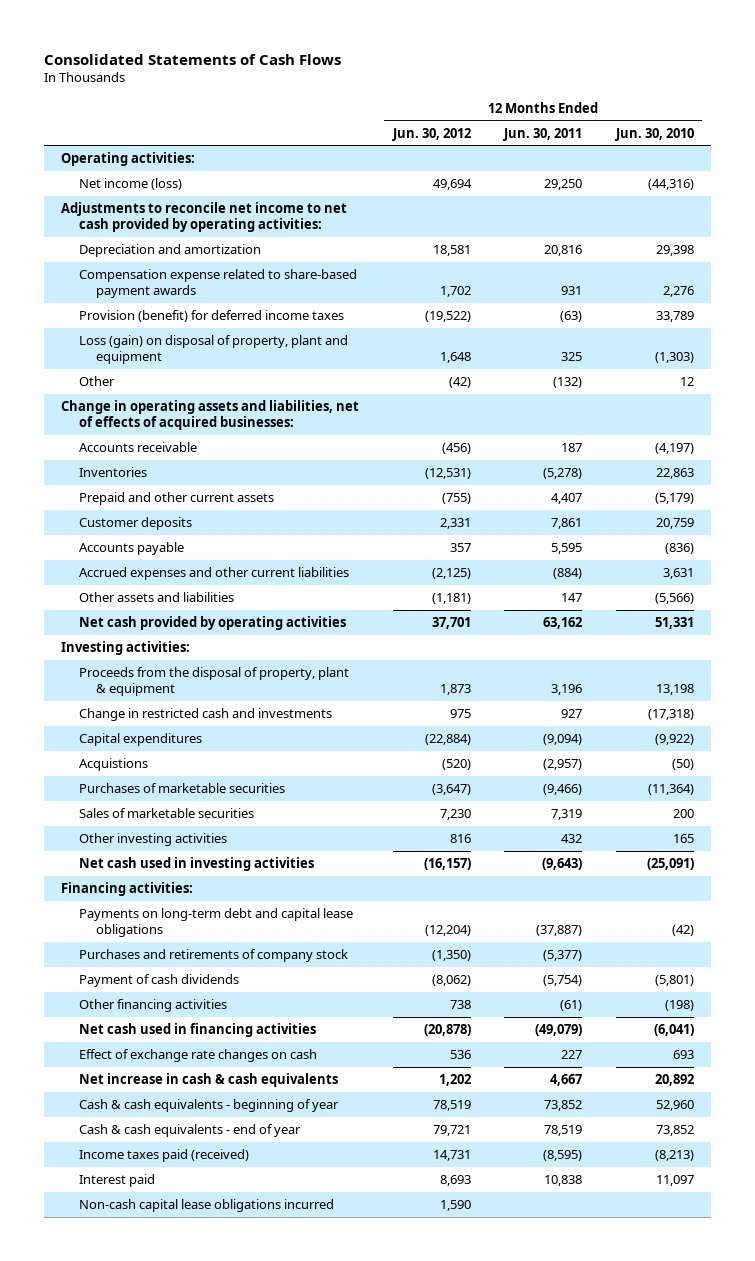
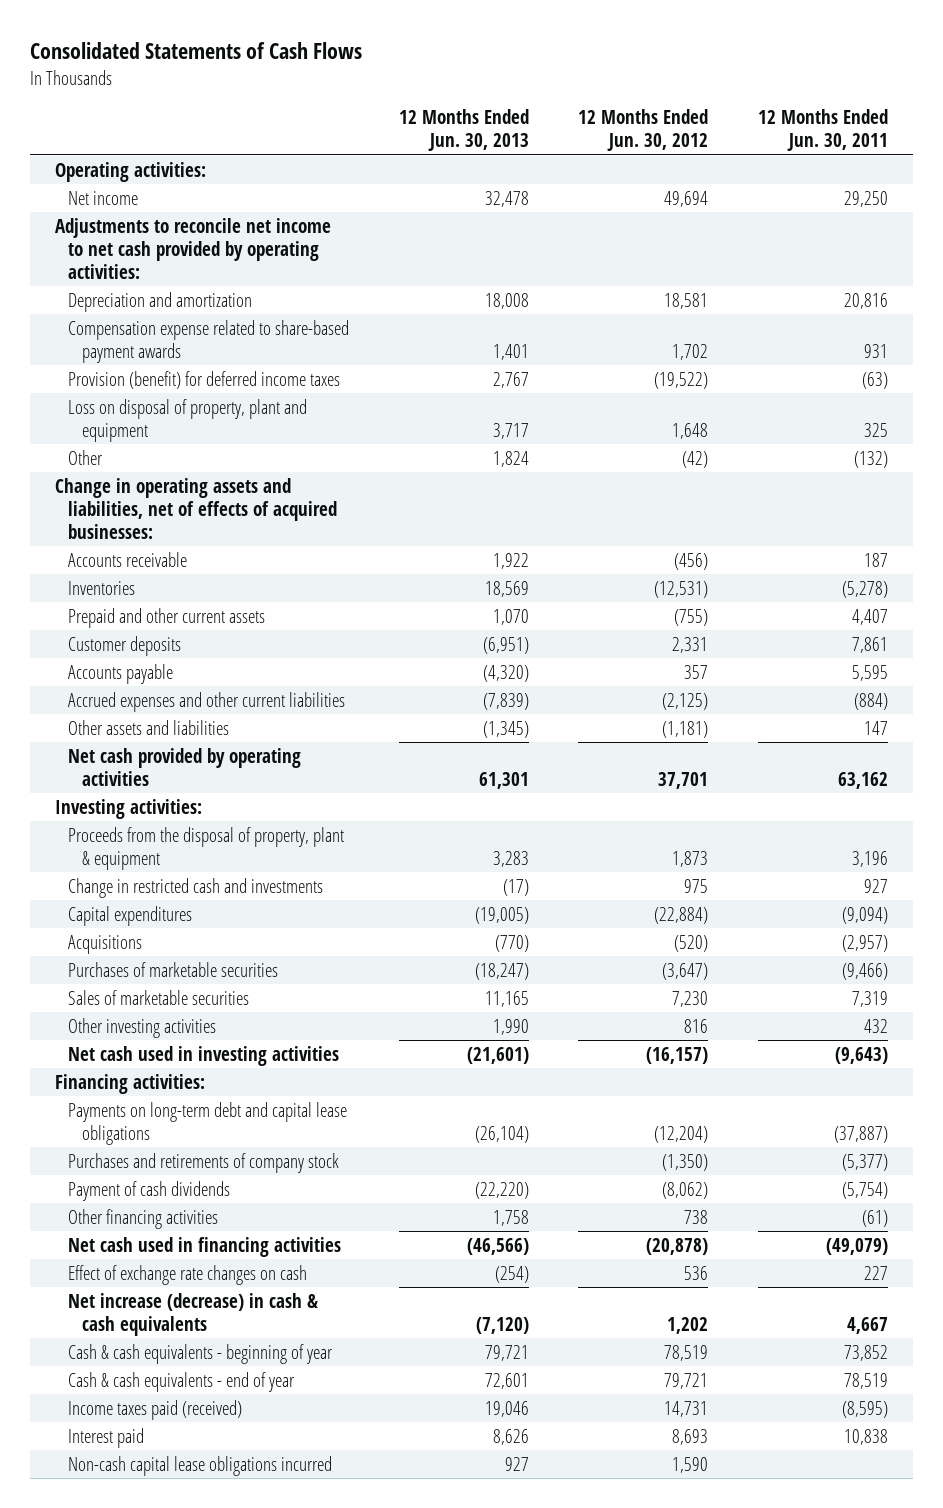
- | 12 Months Ended Jun. 30, 2012 | 12 Months Ended Jun. 30, 2011 | 12 Months Ended Jun. 30, 2010
+ | 12 Months Ended Jun. 30, 2013 | 12 Months Ended Jun. 30, 2012 | 12 Months Ended Jun. 30, 2011
- Net income (loss) | 49,694 | 29,250 | (44,316)
+ Net income | 32,478 | 49,694 | 29,250
- Loss (gain) on disposal of property, plant and equipment | 1,648 | 325 | (1,303)
+ Loss on disposal of property, plant and equipment | 3,717 | 1,648 | 325
- Acquistions | (520) | (2,957) | (50)
+ Acquisitions | (770) | (520) | (2,957)
- Net increase in cash & cash equivalents | 1,202 | 4,667 | 20,892
+ Net increase (decrease) in cash & cash equivalents | (7,120) | 1,202 | 4,667

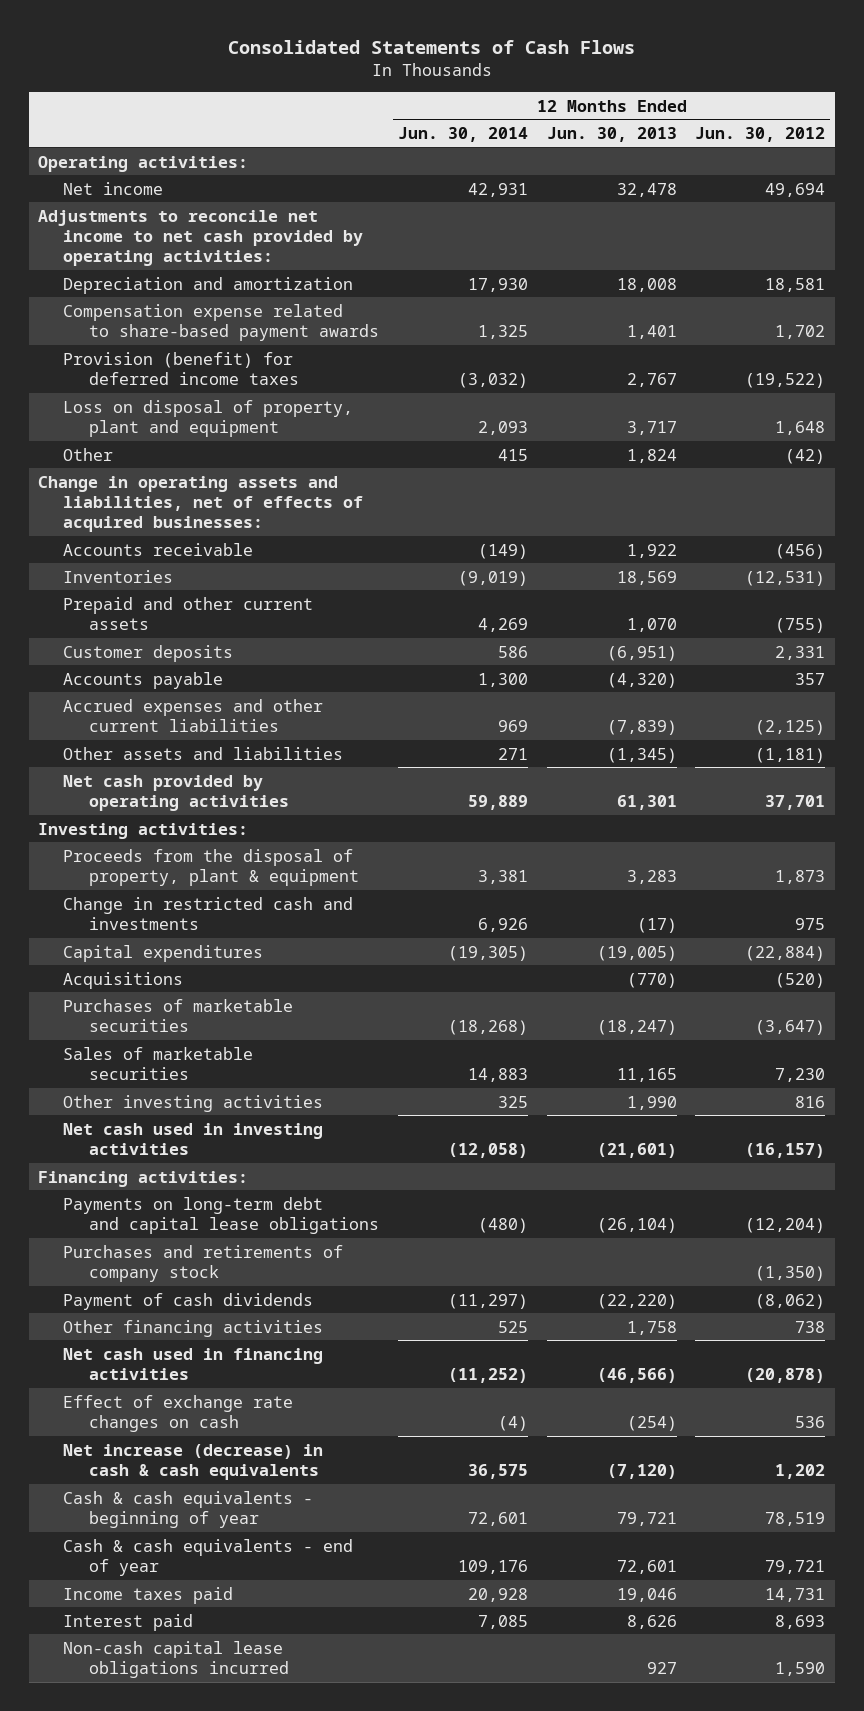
- | 12 Months Ended Jun. 30, 2013 | 12 Months Ended Jun. 30, 2012 | 12 Months Ended Jun. 30, 2011
+ | 12 Months Ended Jun. 30, 2014 | 12 Months Ended Jun. 30, 2013 | 12 Months Ended Jun. 30, 2012
- Income taxes paid (received) | 19,046 | 14,731 | (8,595)
+ Income taxes paid | 20,928 | 19,046 | 14,731

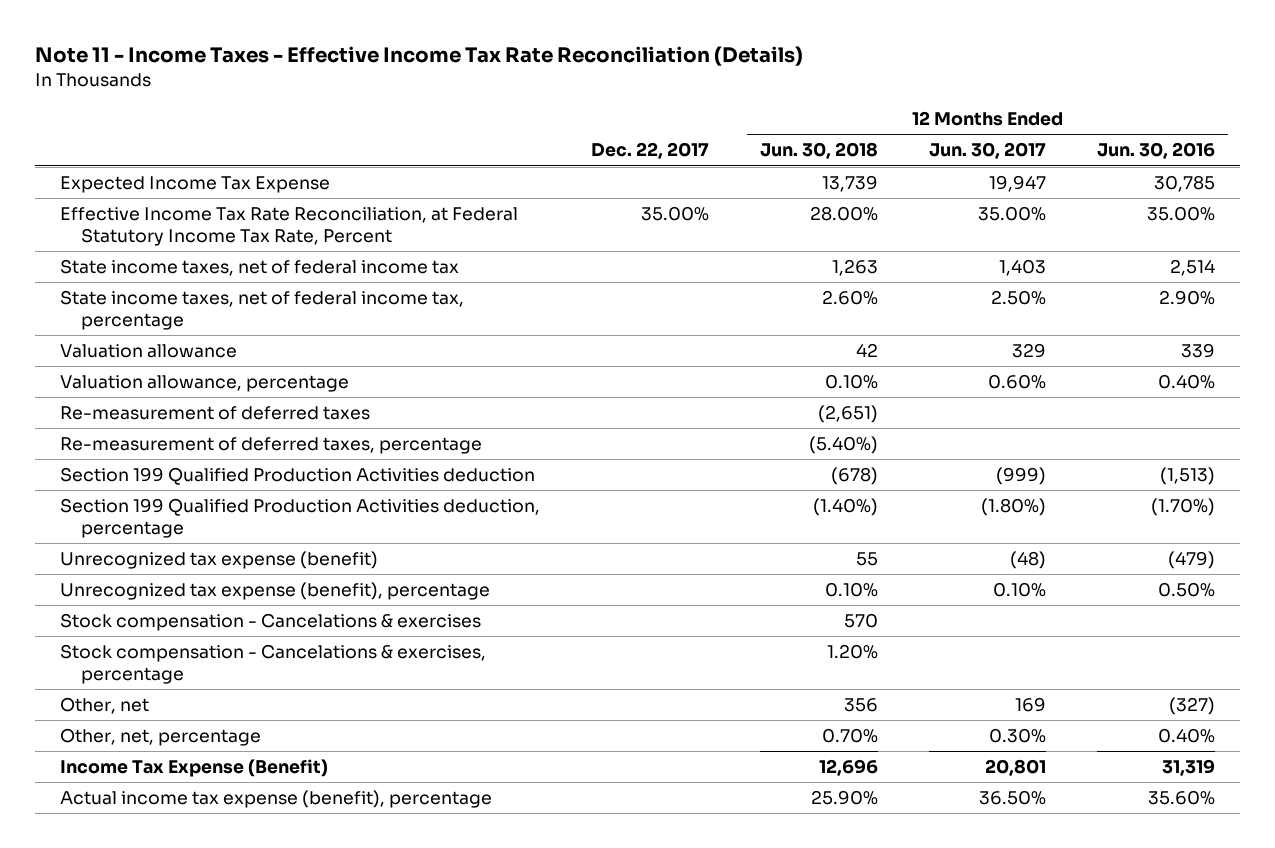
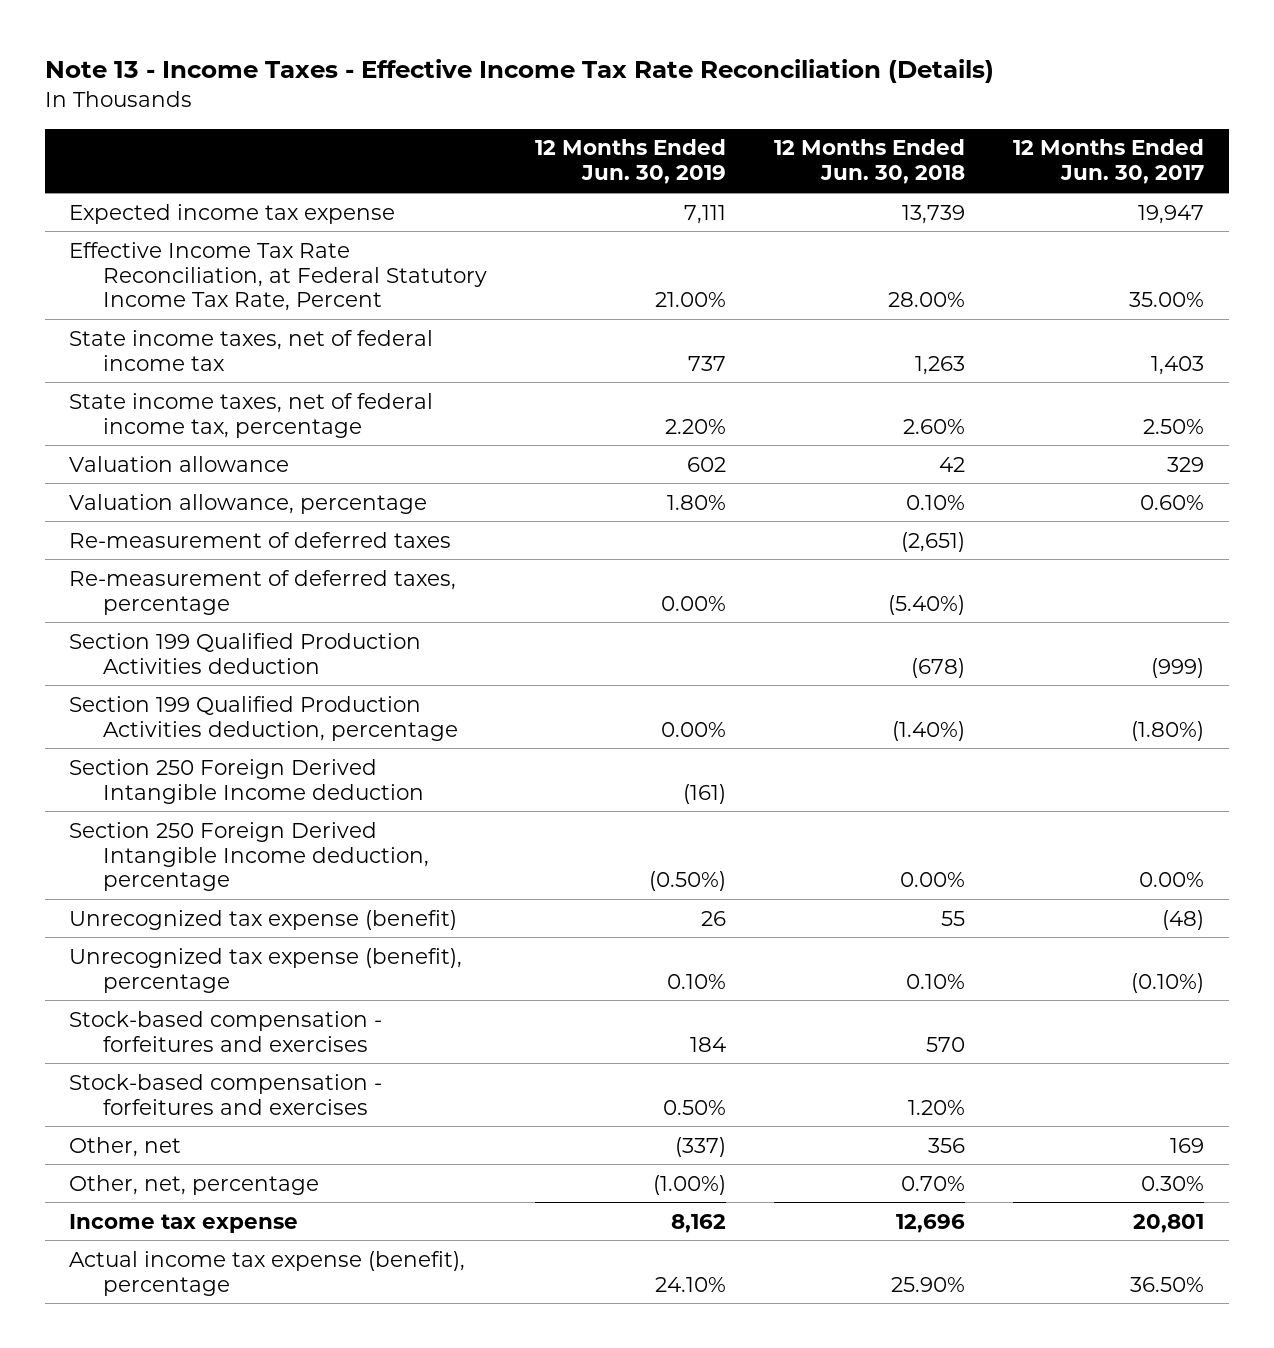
- Note 11 - Income Taxes - Effective Income Tax Rate Reconciliation (Details)
+ Note 13 - Income Taxes - Effective Income Tax Rate Reconciliation (Details)
- | Dec. 22, 2017 | 12 Months Ended Jun. 30, 2018 | 12 Months Ended Jun. 30, 2017 | 12 Months Ended Jun. 30, 2016
+ | 12 Months Ended Jun. 30, 2019 | 12 Months Ended Jun. 30, 2018 | 12 Months Ended Jun. 30, 2017
- Expected Income Tax Expense | | 13,739 | 19,947 | 30,785
+ Expected income tax expense | 7,111 | 13,739 | 19,947
+ Section 250 Foreign Derived Intangible Income deduction | (161) | |
+ Section 250 Foreign Derived Intangible Income deduction, percentage | (0.50%) | 0.00% | 0.00%
- Unrecognized tax expense (benefit), percentage | | 0.10% | 0.10% | 0.50%
- Stock compensation - Cancelations & exercises | | 570 | |
- Stock compensation - Cancelations & exercises, percentage | | 1.20% | |
+ Unrecognized tax expense (benefit), percentage | 0.10% | 0.10% | (0.10%)
+ Stock-based compensation - forfeitures and exercises | 184 | 570 |
+ Stock-based compensation - forfeitures and exercises | 0.50% | 1.20% |
- Income Tax Expense (Benefit) | | 12,696 | 20,801 | 31,319
+ Income tax expense | 8,162 | 12,696 | 20,801

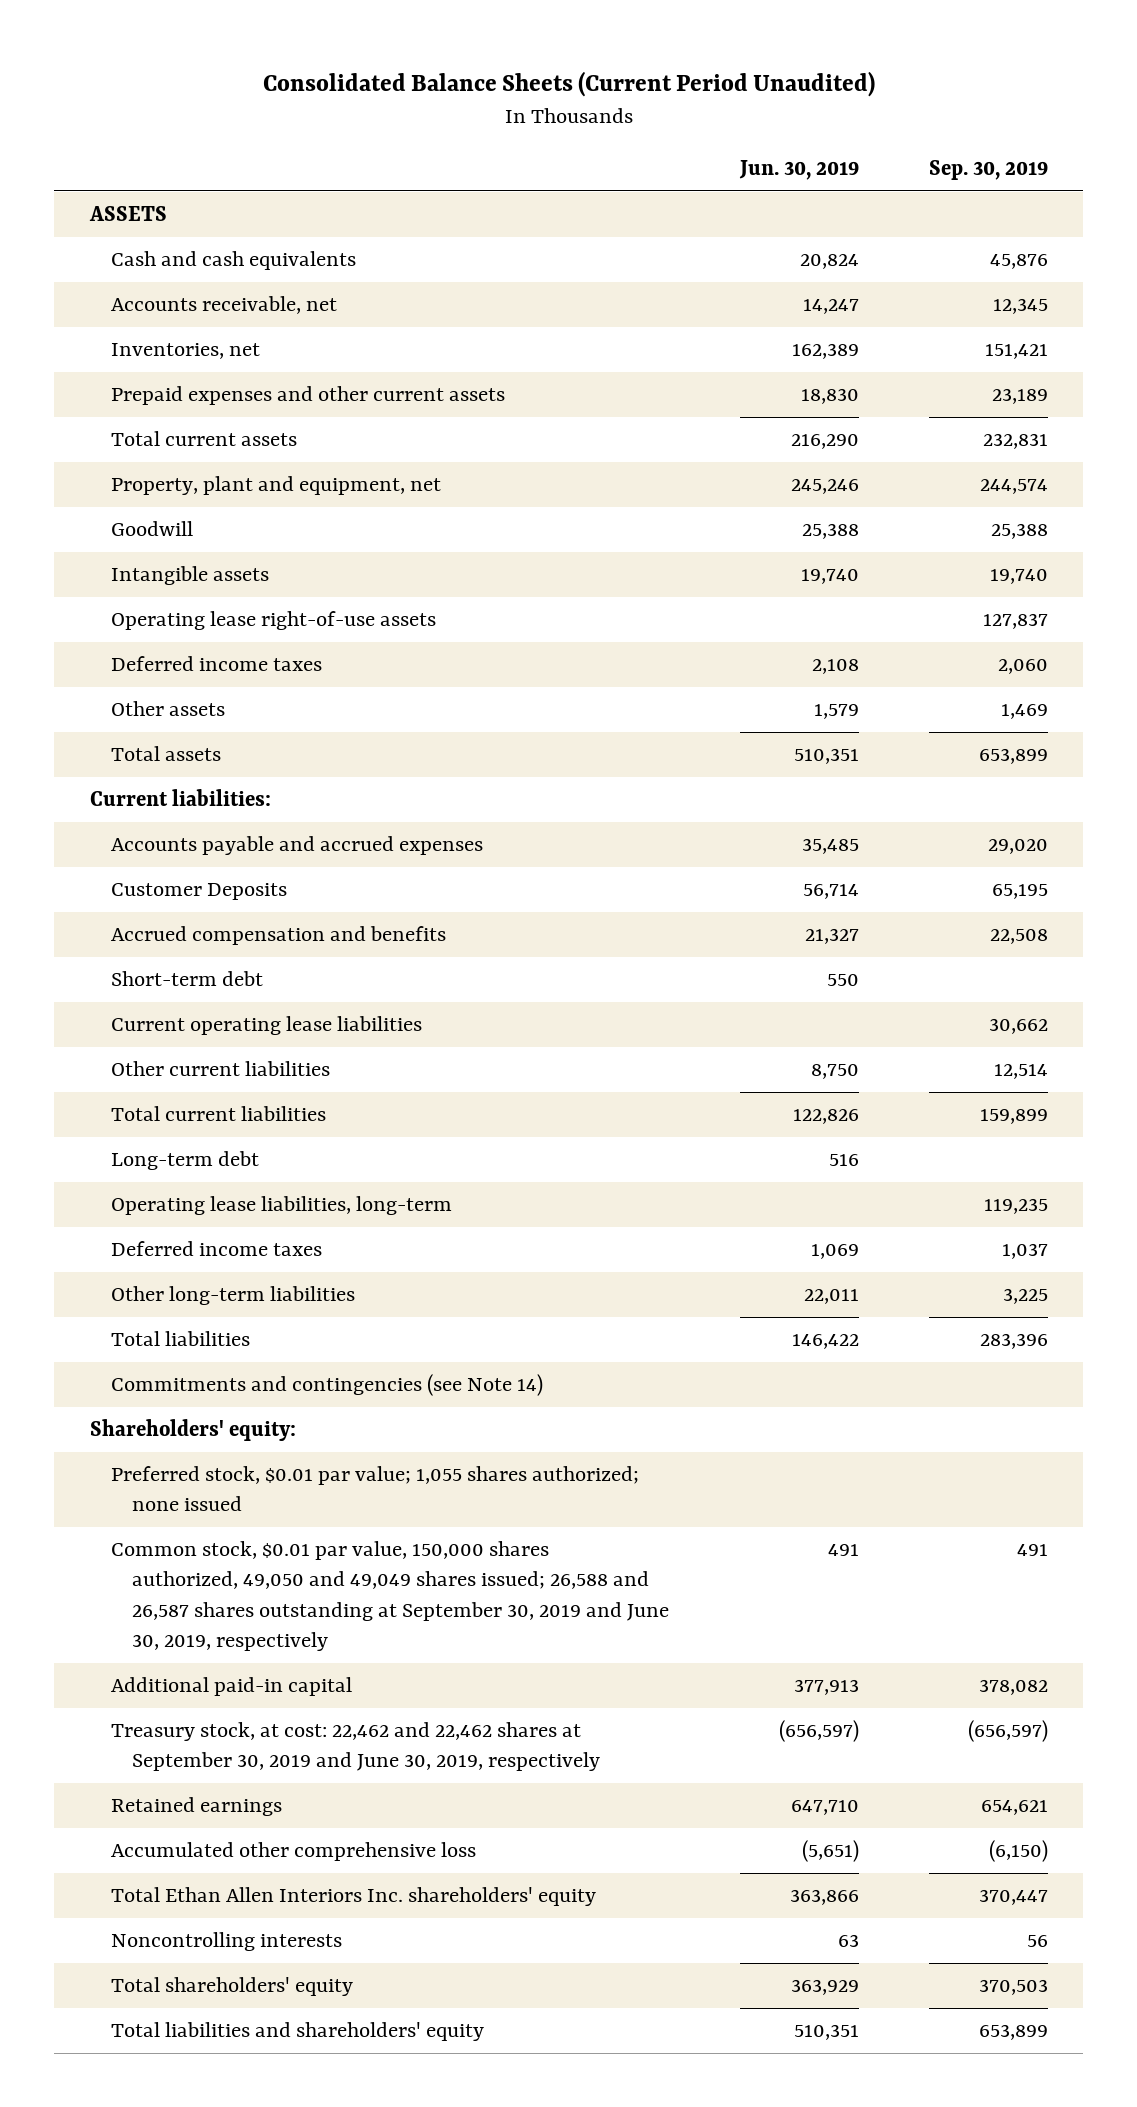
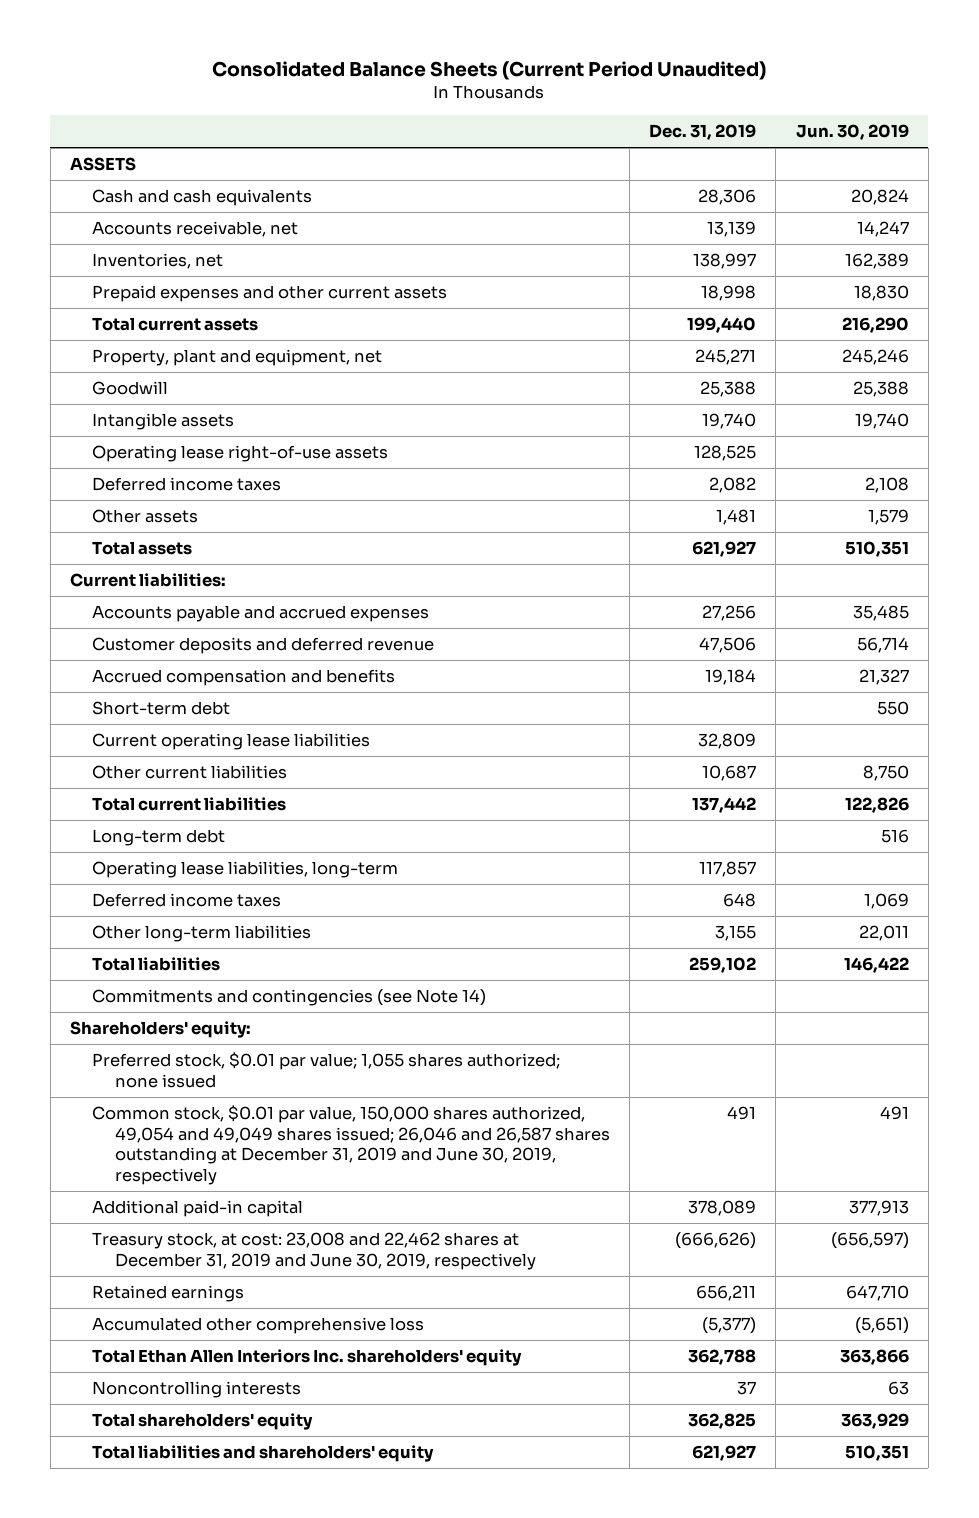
- | Jun. 30, 2019 | Sep. 30, 2019
+ | Dec. 31, 2019 | Jun. 30, 2019
- Customer Deposits | 56,714 | 65,195
+ Customer deposits and deferred revenue | 47,506 | 56,714
- Common stock, $0.01 par value, 150,000 shares authorized, 49,050 and 49,049 shares issued; 26,588 and 26,587 shares outstanding at September 30, 2019 and June 30, 2019, respectively | 491 | 491
+ Common stock, $0.01 par value, 150,000 shares authorized, 49,054 and 49,049 shares issued; 26,046 and 26,587 shares outstanding at December 31, 2019 and June 30, 2019, respectively | 491 | 491
- Treasury stock, at cost: 22,462 and 22,462 shares at September 30, 2019 and June 30, 2019, respectively | (656,597) | (656,597)
+ Treasury stock, at cost: 23,008 and 22,462 shares at December 31, 2019 and June 30, 2019, respectively | (666,626) | (656,597)

